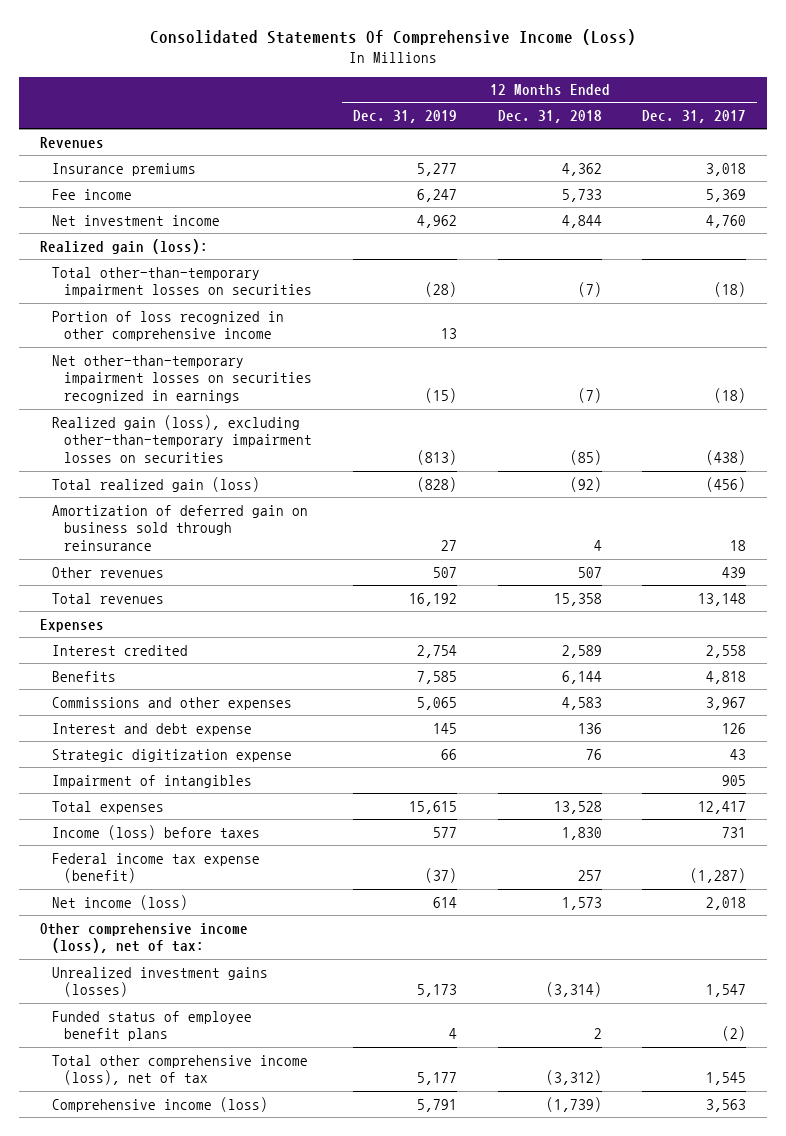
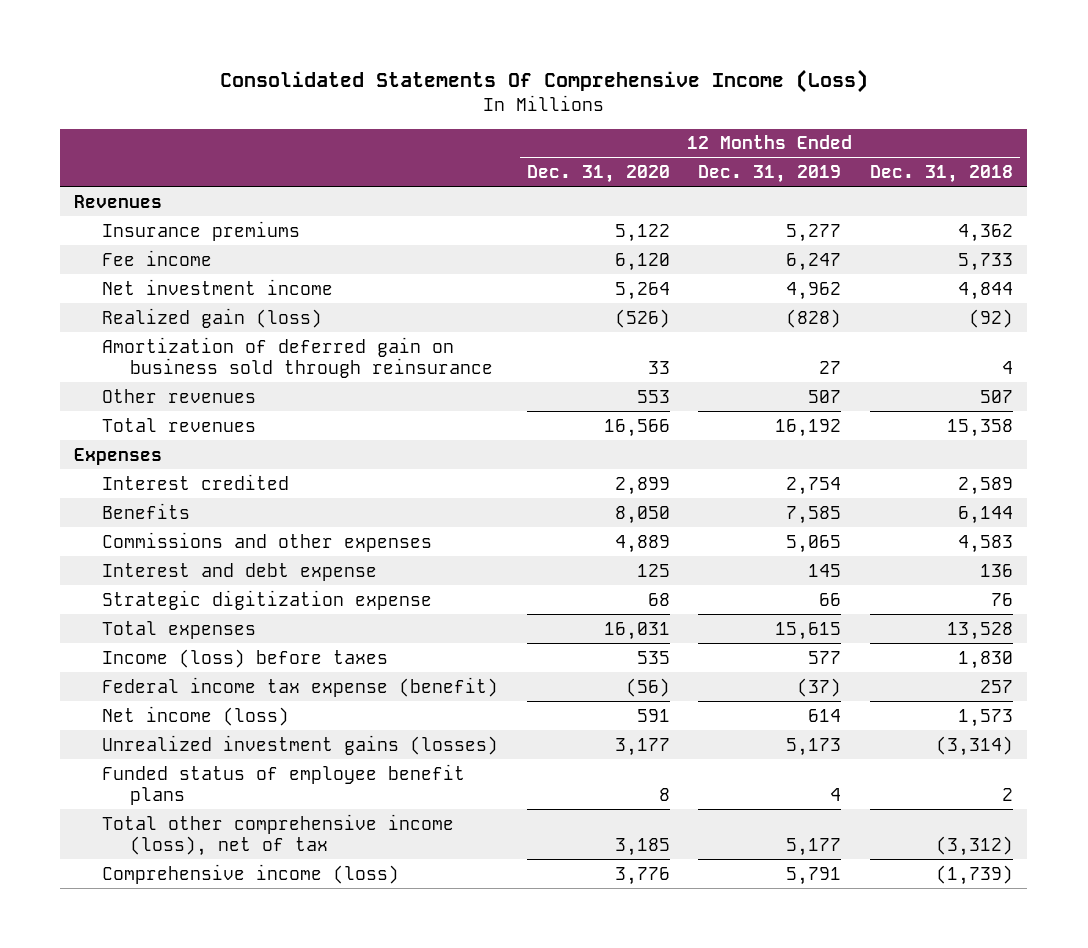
- | 12 Months Ended Dec. 31, 2019 | 12 Months Ended Dec. 31, 2018 | 12 Months Ended Dec. 31, 2017
+ | 12 Months Ended Dec. 31, 2020 | 12 Months Ended Dec. 31, 2019 | 12 Months Ended Dec. 31, 2018
- Realized gain (loss):
- Total other-than-temporary impairment losses on securities | (28) | (7) | (18)
- Portion of loss recognized in other comprehensive income | 13 | |
- Net other-than-temporary impairment losses on securities recognized in earnings | (15) | (7) | (18)
- Realized gain (loss), excluding other-than-temporary impairment losses on securities | (813) | (85) | (438)
- Total realized gain (loss) | (828) | (92) | (456)
+ Realized gain (loss) | (526) | (828) | (92)
- Impairment of intangibles | | | 905
- Other comprehensive income (loss), net of tax:

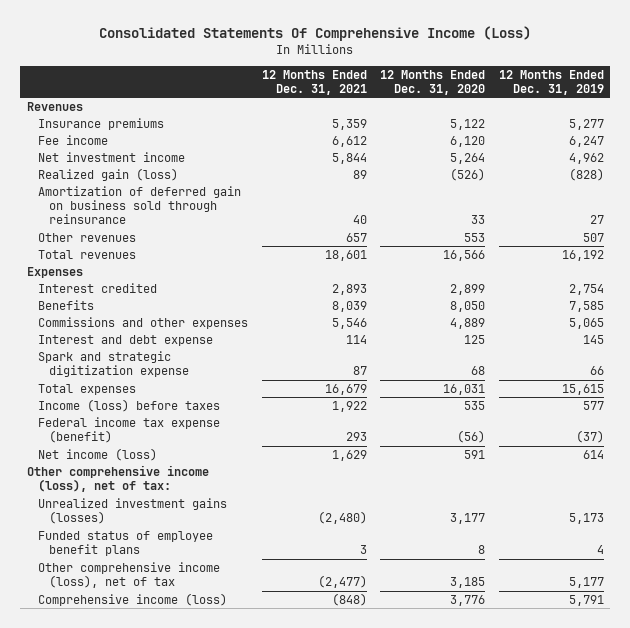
- | 12 Months Ended Dec. 31, 2020 | 12 Months Ended Dec. 31, 2019 | 12 Months Ended Dec. 31, 2018
+ | 12 Months Ended Dec. 31, 2021 | 12 Months Ended Dec. 31, 2020 | 12 Months Ended Dec. 31, 2019
- Strategic digitization expense | 68 | 66 | 76
+ Spark and strategic digitization expense | 87 | 68 | 66
+ Other comprehensive income (loss), net of tax:
- Total other comprehensive income (loss), net of tax | 3,185 | 5,177 | (3,312)
+ Other comprehensive income (loss), net of tax | (2,477) | 3,185 | 5,177

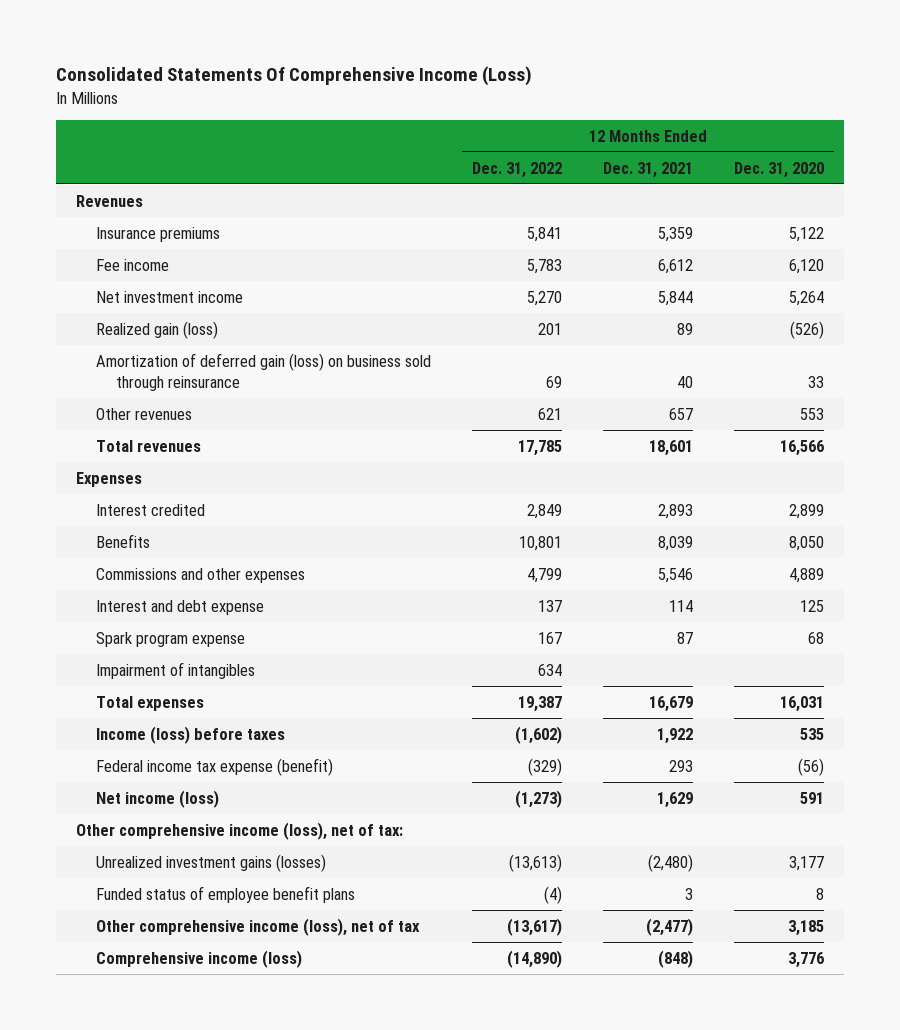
- | 12 Months Ended Dec. 31, 2021 | 12 Months Ended Dec. 31, 2020 | 12 Months Ended Dec. 31, 2019
+ | 12 Months Ended Dec. 31, 2022 | 12 Months Ended Dec. 31, 2021 | 12 Months Ended Dec. 31, 2020
- Amortization of deferred gain on business sold through reinsurance | 40 | 33 | 27
+ Amortization of deferred gain (loss) on business sold through reinsurance | 69 | 40 | 33
- Spark and strategic digitization expense | 87 | 68 | 66
+ Spark program expense | 167 | 87 | 68
+ Impairment of intangibles | 634 | |

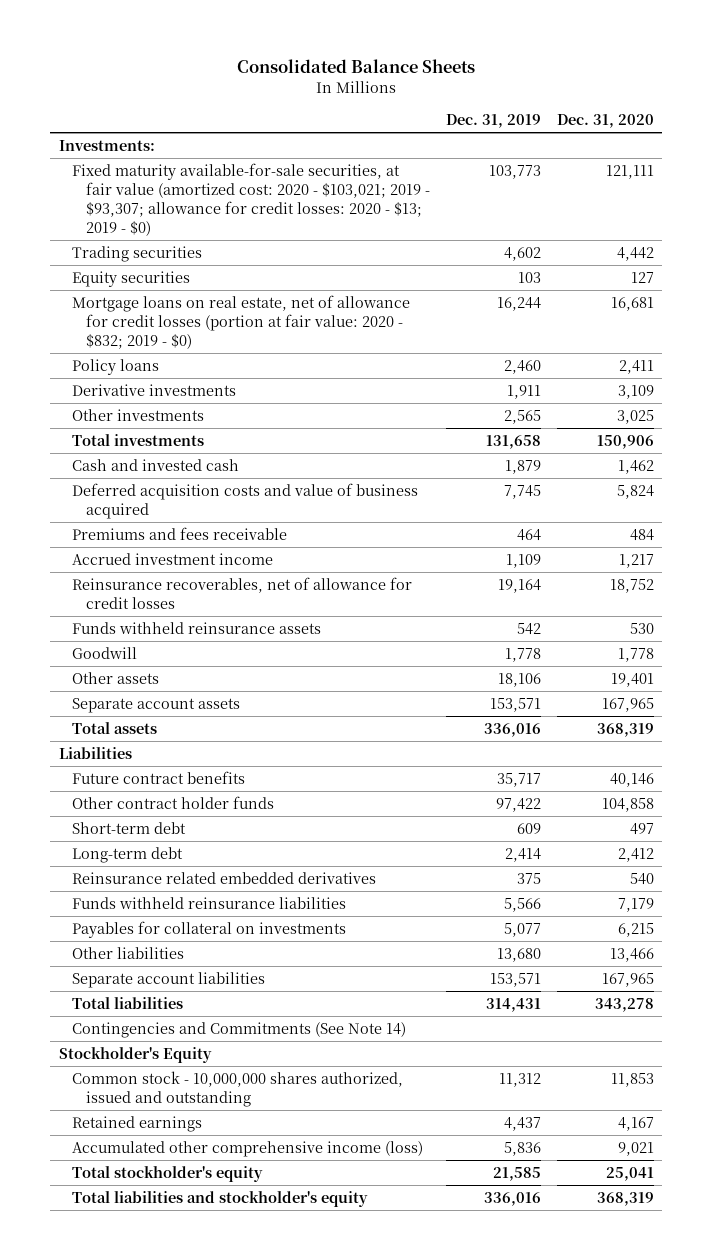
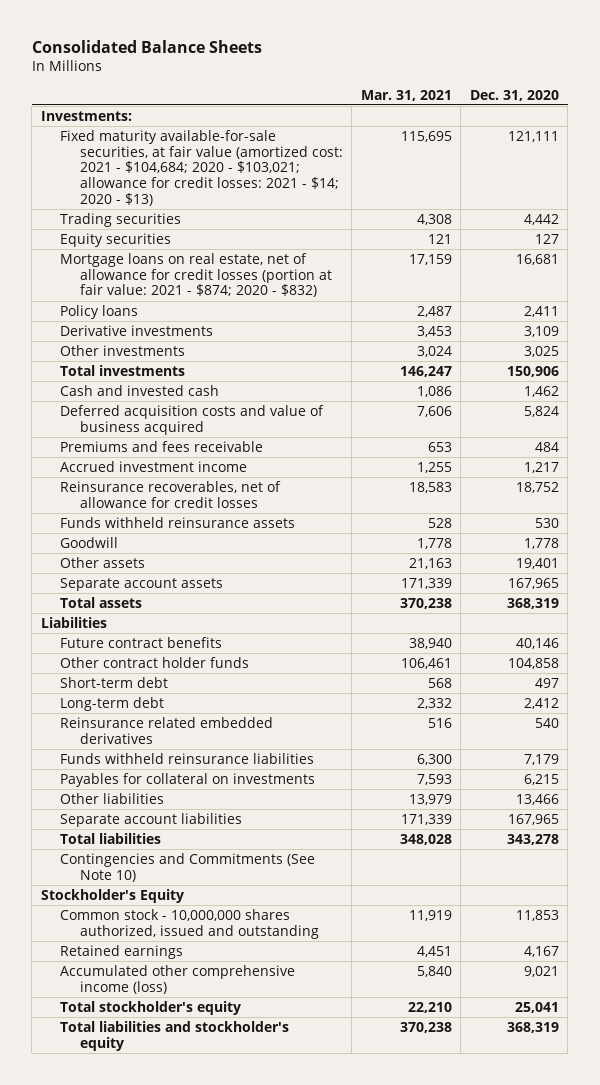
- | Dec. 31, 2019 | Dec. 31, 2020
+ | Mar. 31, 2021 | Dec. 31, 2020
- Fixed maturity available-for-sale securities, at fair value (amortized cost: 2020 - $103,021; 2019 - $93,307; allowance for credit losses: 2020 - $13; 2019 - $0) | 103,773 | 121,111
+ Fixed maturity available-for-sale securities, at fair value (amortized cost: 2021 - $104,684; 2020 - $103,021; allowance for credit losses: 2021 - $14; 2020 - $13) | 115,695 | 121,111
- Mortgage loans on real estate, net of allowance for credit losses (portion at fair value: 2020 - $832; 2019 - $0) | 16,244 | 16,681
+ Mortgage loans on real estate, net of allowance for credit losses (portion at fair value: 2021 - $874; 2020 - $832) | 17,159 | 16,681
- Contingencies and Commitments (See Note 14)
+ Contingencies and Commitments (See Note 10)

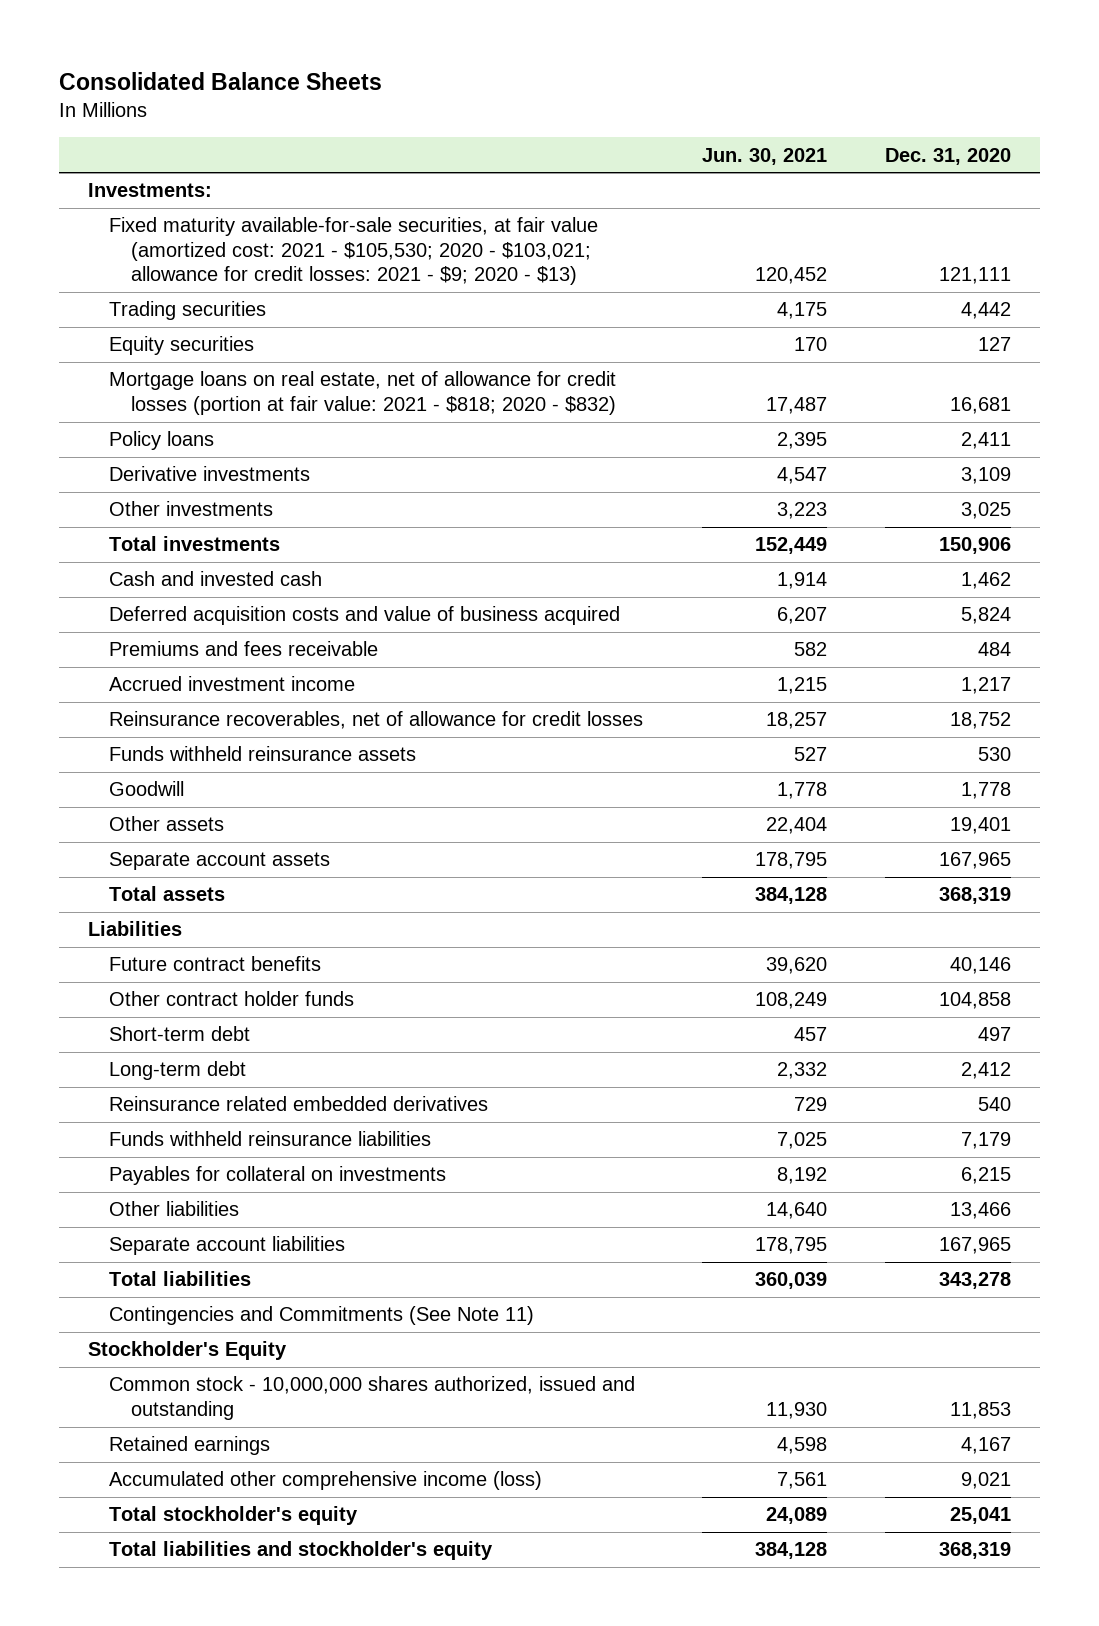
- | Mar. 31, 2021 | Dec. 31, 2020
+ | Jun. 30, 2021 | Dec. 31, 2020
- Fixed maturity available-for-sale securities, at fair value (amortized cost: 2021 - $104,684; 2020 - $103,021; allowance for credit losses: 2021 - $14; 2020 - $13) | 115,695 | 121,111
+ Fixed maturity available-for-sale securities, at fair value (amortized cost: 2021 - $105,530; 2020 - $103,021; allowance for credit losses: 2021 - $9; 2020 - $13) | 120,452 | 121,111
- Mortgage loans on real estate, net of allowance for credit losses (portion at fair value: 2021 - $874; 2020 - $832) | 17,159 | 16,681
+ Mortgage loans on real estate, net of allowance for credit losses (portion at fair value: 2021 - $818; 2020 - $832) | 17,487 | 16,681
- Contingencies and Commitments (See Note 10)
+ Contingencies and Commitments (See Note 11)

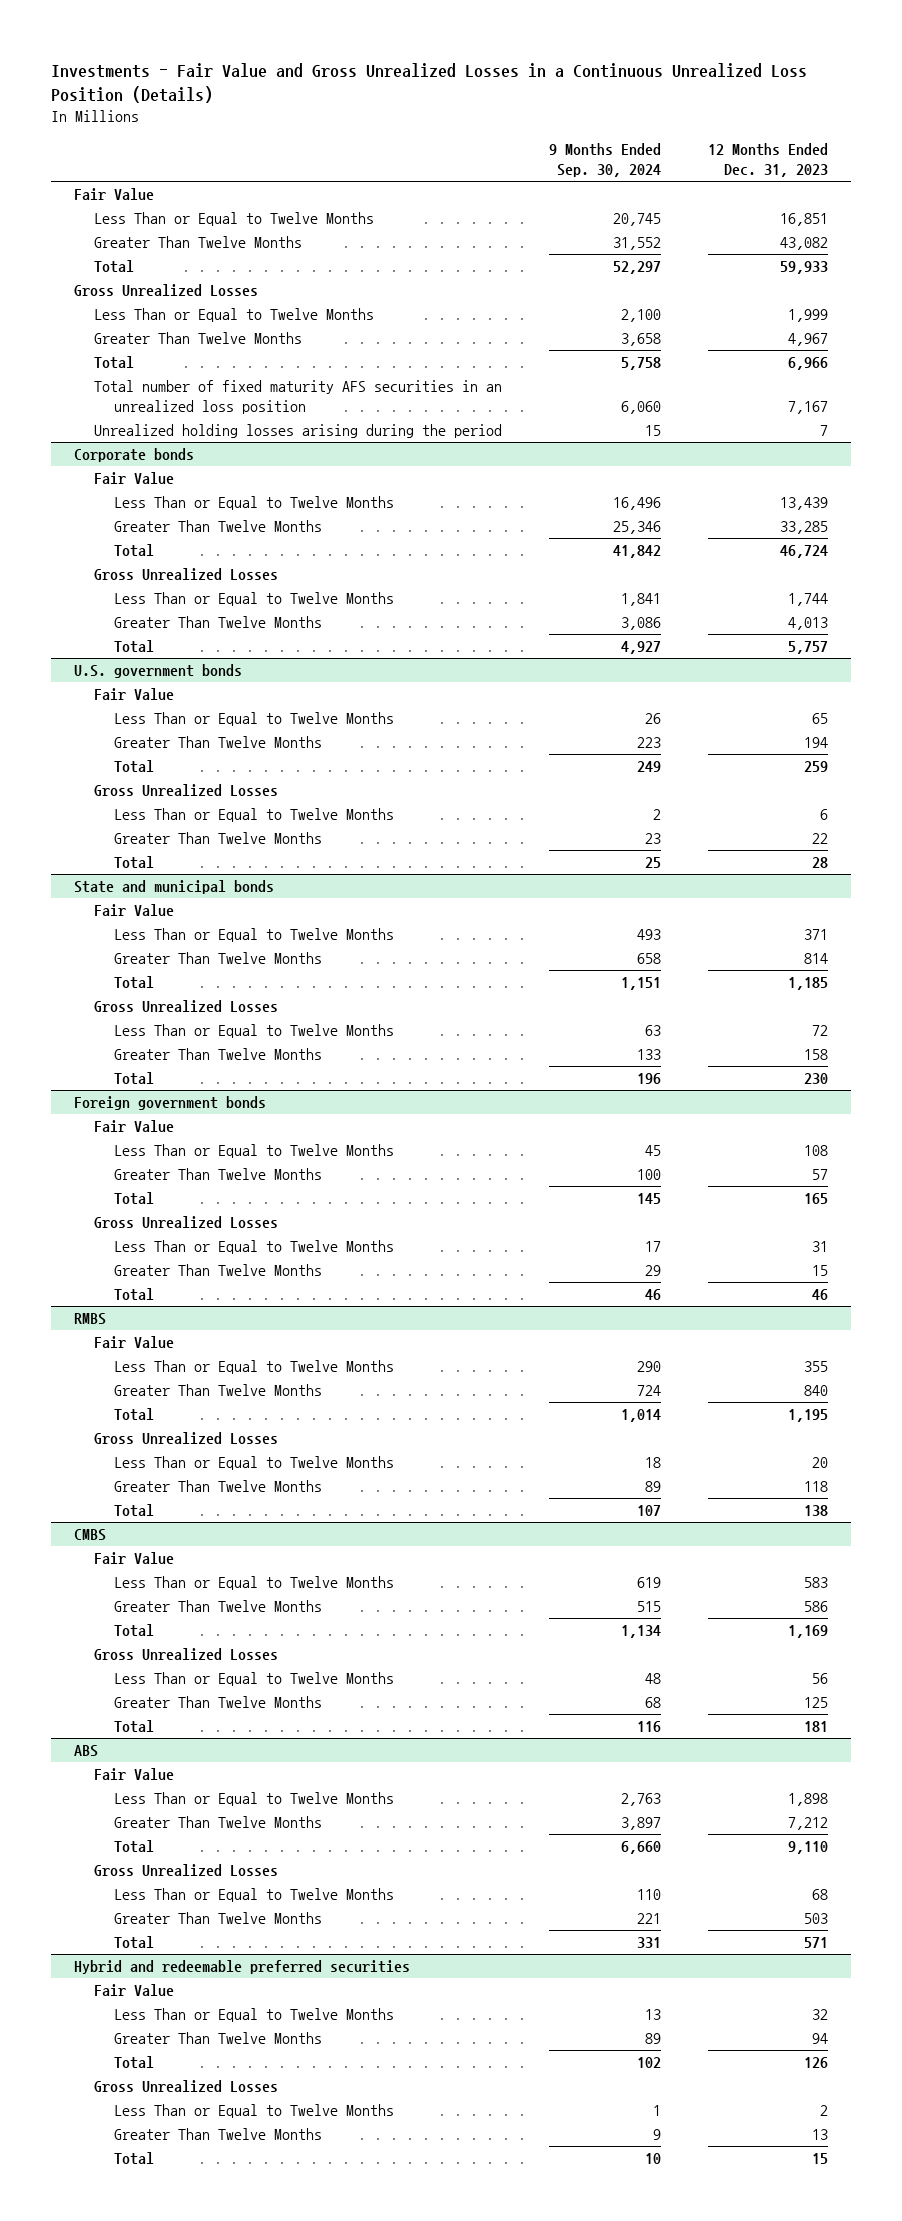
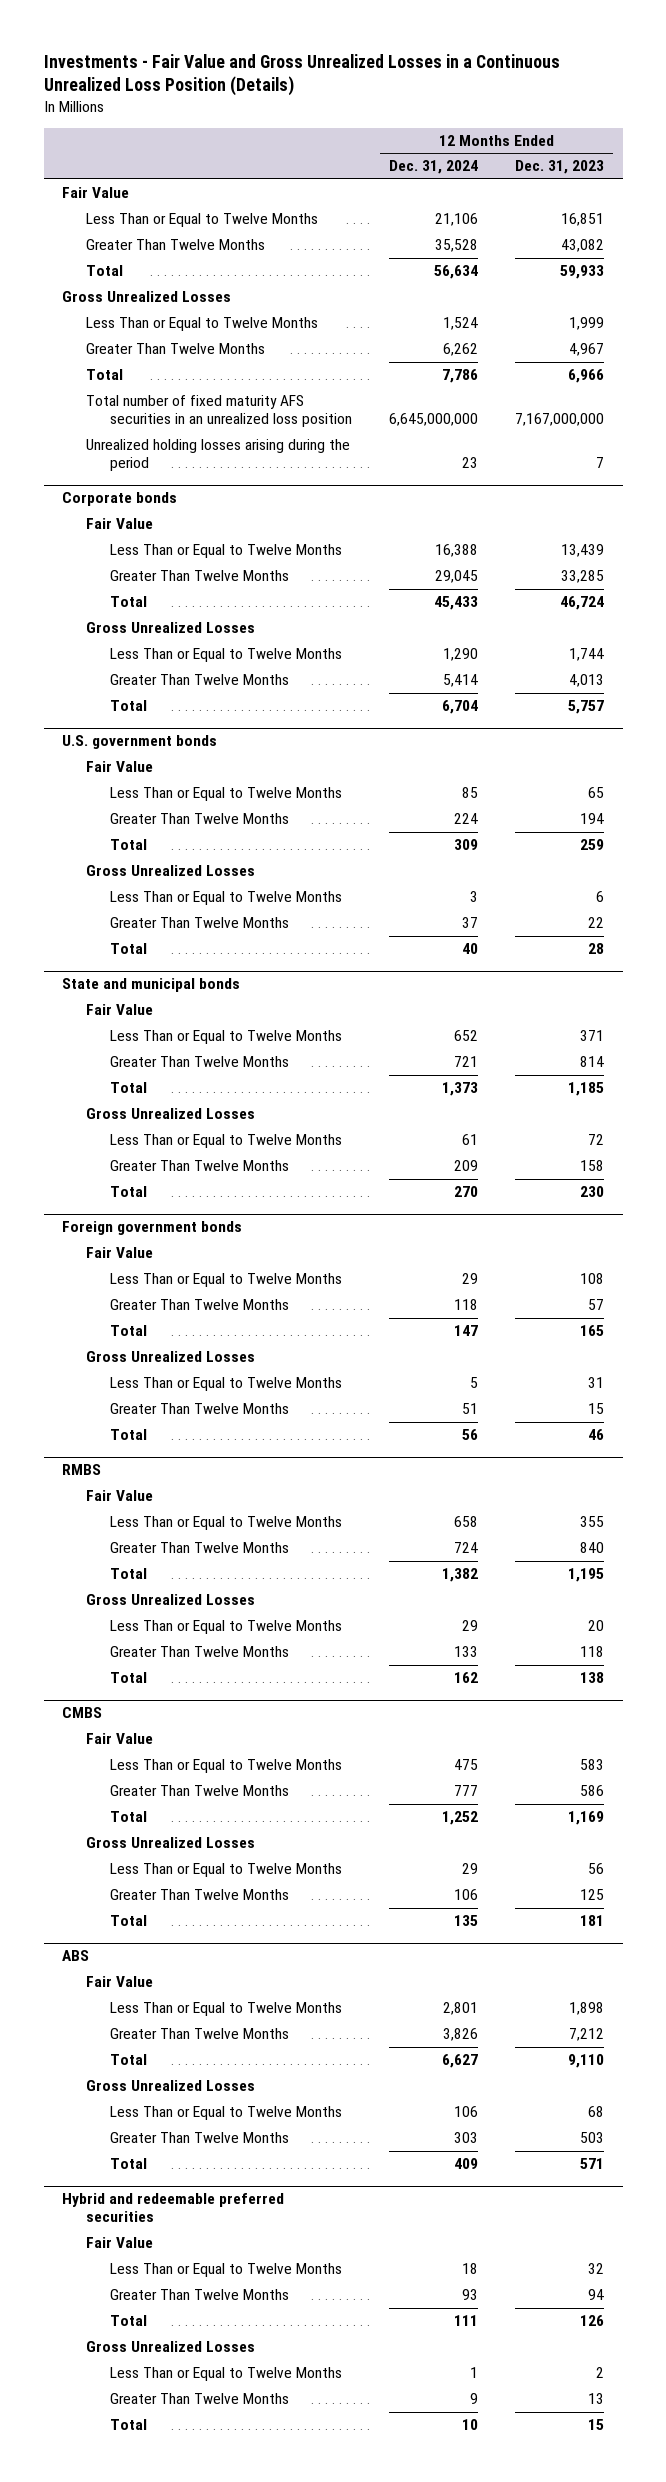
- | 9 Months Ended Sep. 30, 2024 | 12 Months Ended Dec. 31, 2023
+ | 12 Months Ended Dec. 31, 2024 | 12 Months Ended Dec. 31, 2023
- Total number of fixed maturity AFS securities in an unrealized loss position | 6,060 | 7,167
+ Total number of fixed maturity AFS securities in an unrealized loss position | 6,645,000,000 | 7,167,000,000

